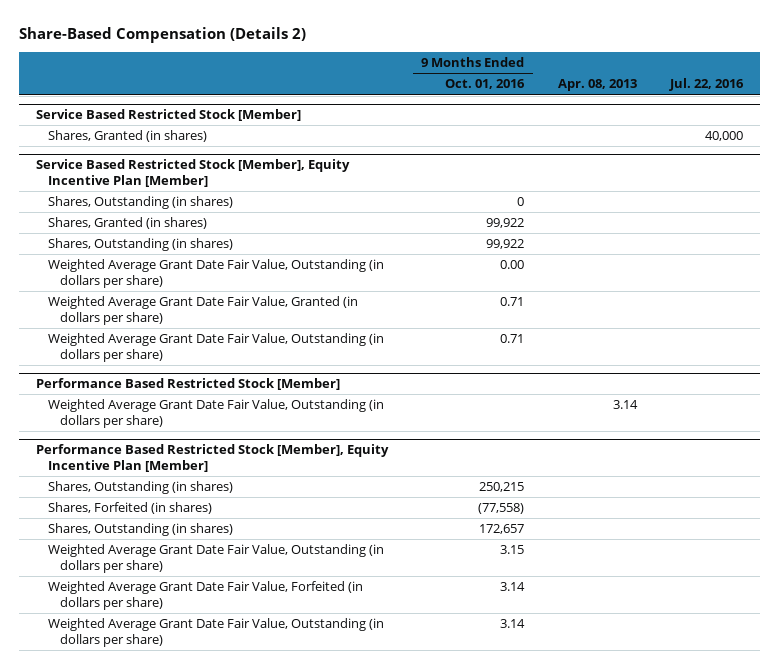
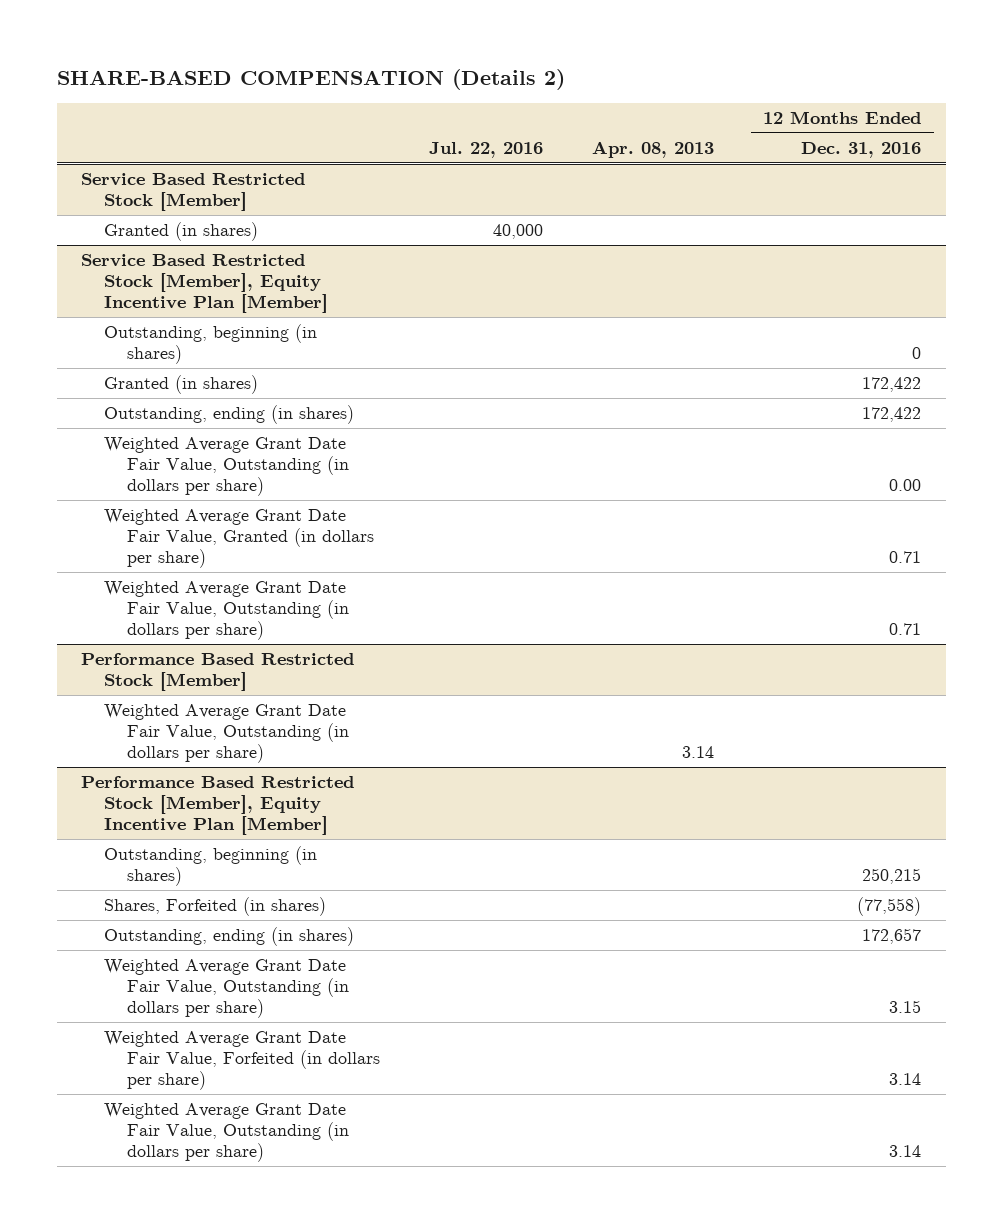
- Share-Based Compensation (Details 2)
+ SHARE-BASED COMPENSATION (Details 2)
- | 9 Months Ended Oct. 01, 2016 | Apr. 08, 2013 | Jul. 22, 2016
+ | Jul. 22, 2016 | Apr. 08, 2013 | 12 Months Ended Dec. 31, 2016
@ Service Based Restricted Stock [Member]
- Shares, Granted (in shares) | | | 40,000
+ Granted (in shares) | 40,000 | |
@ Service Based Restricted Stock [Member], Equity Incentive Plan [Member]
- Shares, Outstanding (in shares) | 0 | |
- Shares, Granted (in shares) | 99,922 | |
- Shares, Outstanding (in shares) | 99,922 | |
+ Outstanding, beginning (in shares) | | | 0
+ Granted (in shares) | | | 172,422
+ Outstanding, ending (in shares) | | | 172,422
@ Performance Based Restricted Stock [Member], Equity Incentive Plan [Member]
- Shares, Outstanding (in shares) | 250,215 | |
+ Outstanding, beginning (in shares) | | | 250,215
- Shares, Outstanding (in shares) | 172,657 | |
+ Outstanding, ending (in shares) | | | 172,657

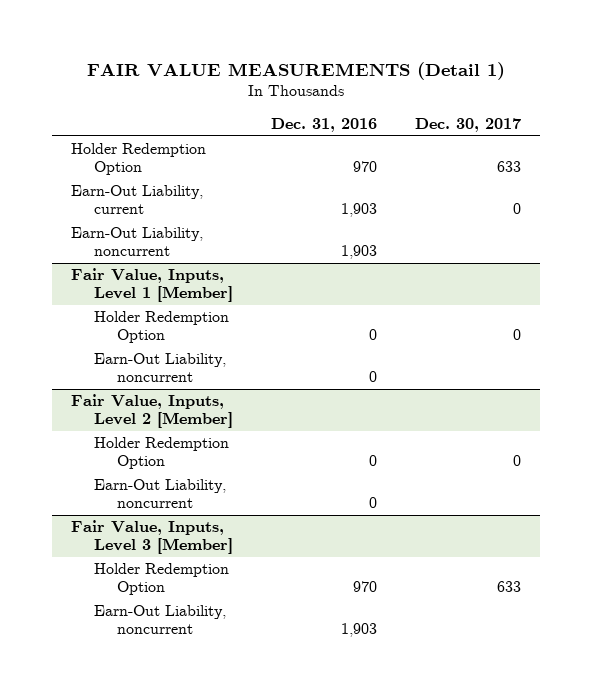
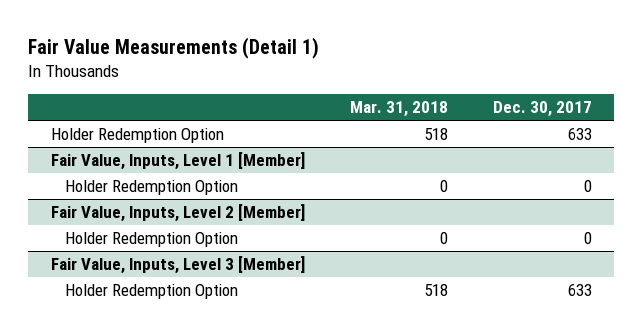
- FAIR VALUE MEASUREMENTS (Detail 1)
+ Fair Value Measurements (Detail 1)
- | Dec. 31, 2016 | Dec. 30, 2017
+ | Mar. 31, 2018 | Dec. 30, 2017
- Earn-Out Liability, current | 1,903 | 0
- Earn-Out Liability, noncurrent | 1,903 |
@ Fair Value, Inputs, Level 1 [Member]
- Earn-Out Liability, noncurrent | 0 |
@ Fair Value, Inputs, Level 2 [Member]
- Earn-Out Liability, noncurrent | 0 |
@ Fair Value, Inputs, Level 3 [Member]
- Earn-Out Liability, noncurrent | 1,903 |

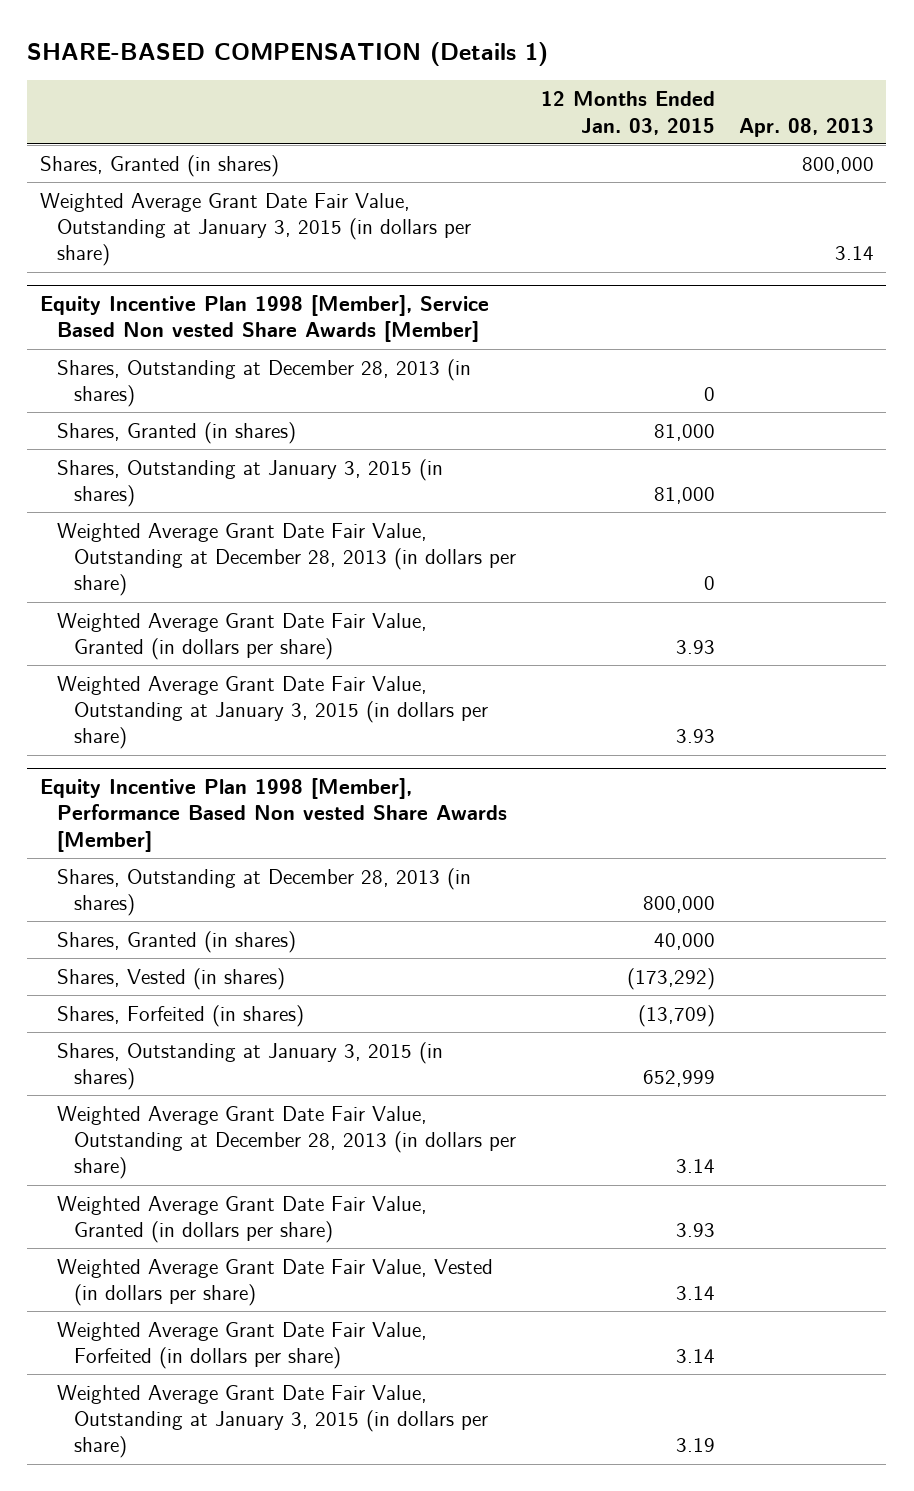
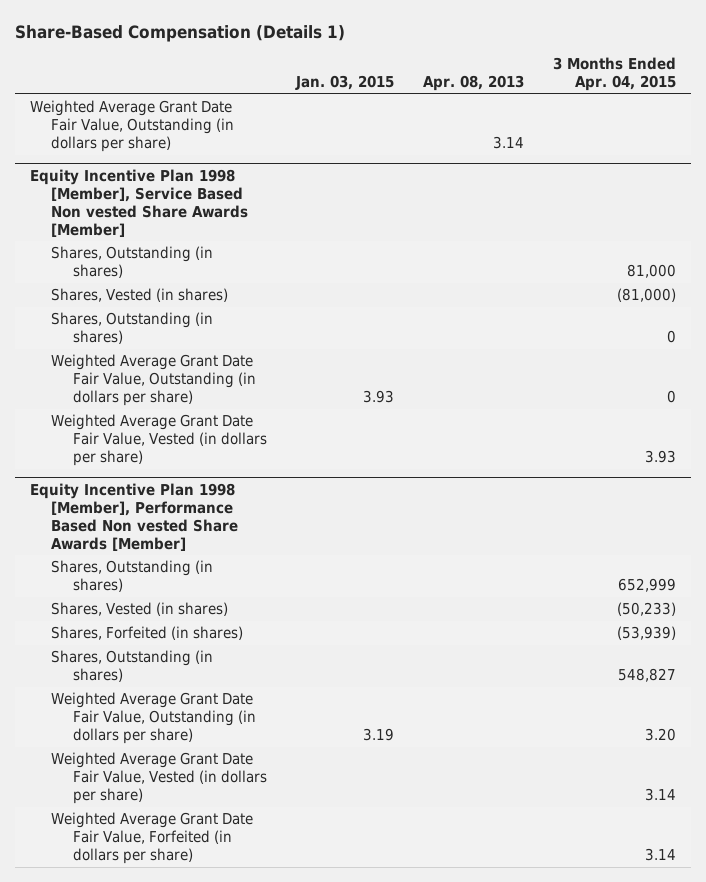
- SHARE-BASED COMPENSATION (Details 1)
+ Share-Based Compensation (Details 1)
- | 12 Months Ended Jan. 03, 2015 | Apr. 08, 2013
+ | Jan. 03, 2015 | Apr. 08, 2013 | 3 Months Ended Apr. 04, 2015
- Shares, Granted (in shares) | | 800,000
- Weighted Average Grant Date Fair Value, Outstanding at January 3, 2015 (in dollars per share) | | 3.14
+ Weighted Average Grant Date Fair Value, Outstanding (in dollars per share) | | 3.14 |
@ Equity Incentive Plan 1998 [Member], Service Based Non vested Share Awards [Member]
- Shares, Outstanding at December 28, 2013 (in shares) | 0 |
- Shares, Granted (in shares) | 81,000 |
- Shares, Outstanding at January 3, 2015 (in shares) | 81,000 |
- Weighted Average Grant Date Fair Value, Outstanding at December 28, 2013 (in dollars per share) | 0 |
- Weighted Average Grant Date Fair Value, Granted (in dollars per share) | 3.93 |
- Weighted Average Grant Date Fair Value, Outstanding at January 3, 2015 (in dollars per share) | 3.93 |
+ Shares, Outstanding (in shares) | | | 81,000
+ Shares, Vested (in shares) | | | (81,000)
+ Shares, Outstanding (in shares) | | | 0
+ Weighted Average Grant Date Fair Value, Outstanding (in dollars per share) | 3.93 | | 0
+ Weighted Average Grant Date Fair Value, Vested (in dollars per share) | | | 3.93
@ Equity Incentive Plan 1998 [Member], Performance Based Non vested Share Awards [Member]
- Shares, Outstanding at December 28, 2013 (in shares) | 800,000 |
- Shares, Granted (in shares) | 40,000 |
+ Shares, Outstanding (in shares) | | | 652,999
- Shares, Outstanding at January 3, 2015 (in shares) | 652,999 |
- Weighted Average Grant Date Fair Value, Outstanding at December 28, 2013 (in dollars per share) | 3.14 |
- Weighted Average Grant Date Fair Value, Granted (in dollars per share) | 3.93 |
+ Shares, Outstanding (in shares) | | | 548,827
+ Weighted Average Grant Date Fair Value, Outstanding (in dollars per share) | 3.19 | | 3.20
- Weighted Average Grant Date Fair Value, Outstanding at January 3, 2015 (in dollars per share) | 3.19 |

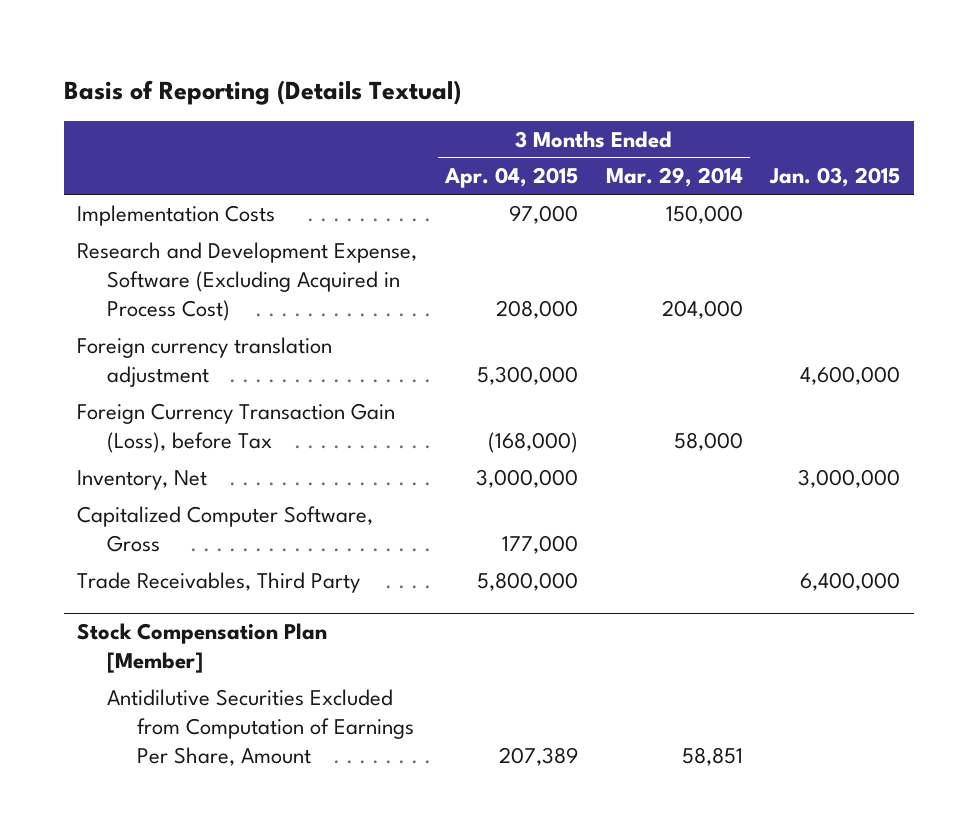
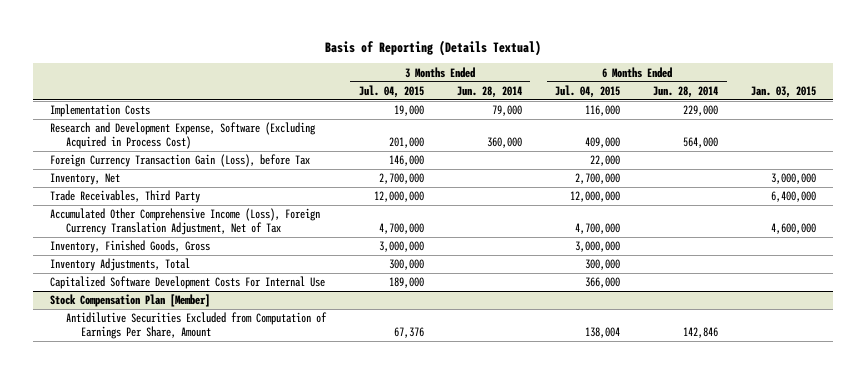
- | 3 Months Ended Apr. 04, 2015 | 3 Months Ended Mar. 29, 2014 | Jan. 03, 2015
+ | 3 Months Ended Jul. 04, 2015 | 3 Months Ended Jun. 28, 2014 | 6 Months Ended Jul. 04, 2015 | 6 Months Ended Jun. 28, 2014 | Jan. 03, 2015
- Foreign currency translation adjustment | 5,300,000 | | 4,600,000
- Capitalized Computer Software, Gross | 177,000 | |
+ Accumulated Other Comprehensive Income (Loss), Foreign Currency Translation Adjustment, Net of Tax | 4,700,000 | | 4,700,000 | | 4,600,000
+ Inventory, Finished Goods, Gross | 3,000,000 | | 3,000,000 | |
+ Inventory Adjustments, Total | 300,000 | | 300,000 | |
+ Capitalized Software Development Costs For Internal Use | 189,000 | | 366,000 | |

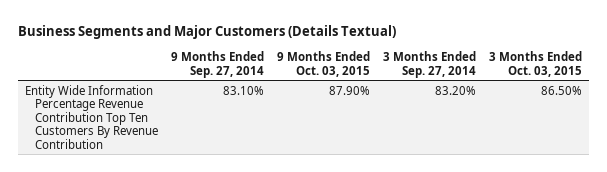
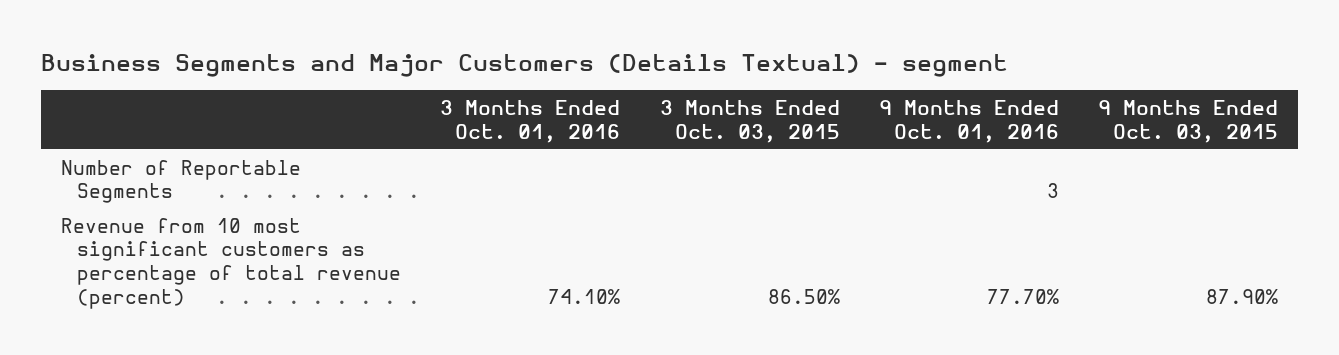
- Business Segments and Major Customers (Details Textual)
+ Business Segments and Major Customers (Details Textual) - segment
- | 9 Months Ended Sep. 27, 2014 | 9 Months Ended Oct. 03, 2015 | 3 Months Ended Sep. 27, 2014 | 3 Months Ended Oct. 03, 2015
+ | 3 Months Ended Oct. 01, 2016 | 3 Months Ended Oct. 03, 2015 | 9 Months Ended Oct. 01, 2016 | 9 Months Ended Oct. 03, 2015
- Entity Wide Information Percentage Revenue Contribution Top Ten Customers By Revenue Contribution | 83.10% | 87.90% | 83.20% | 86.50%
+ Number of Reportable Segments | | | 3 |
+ Revenue from 10 most significant customers as percentage of total revenue (percent) | 74.10% | 86.50% | 77.70% | 87.90%

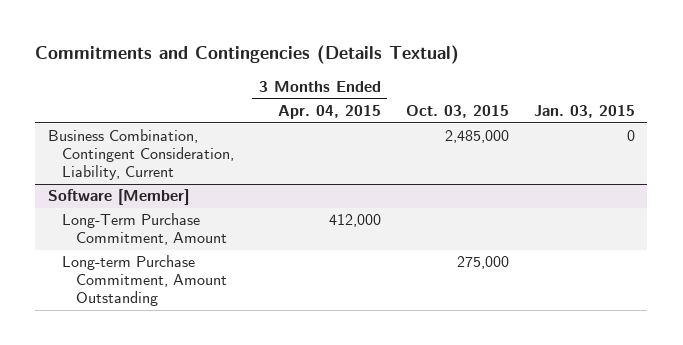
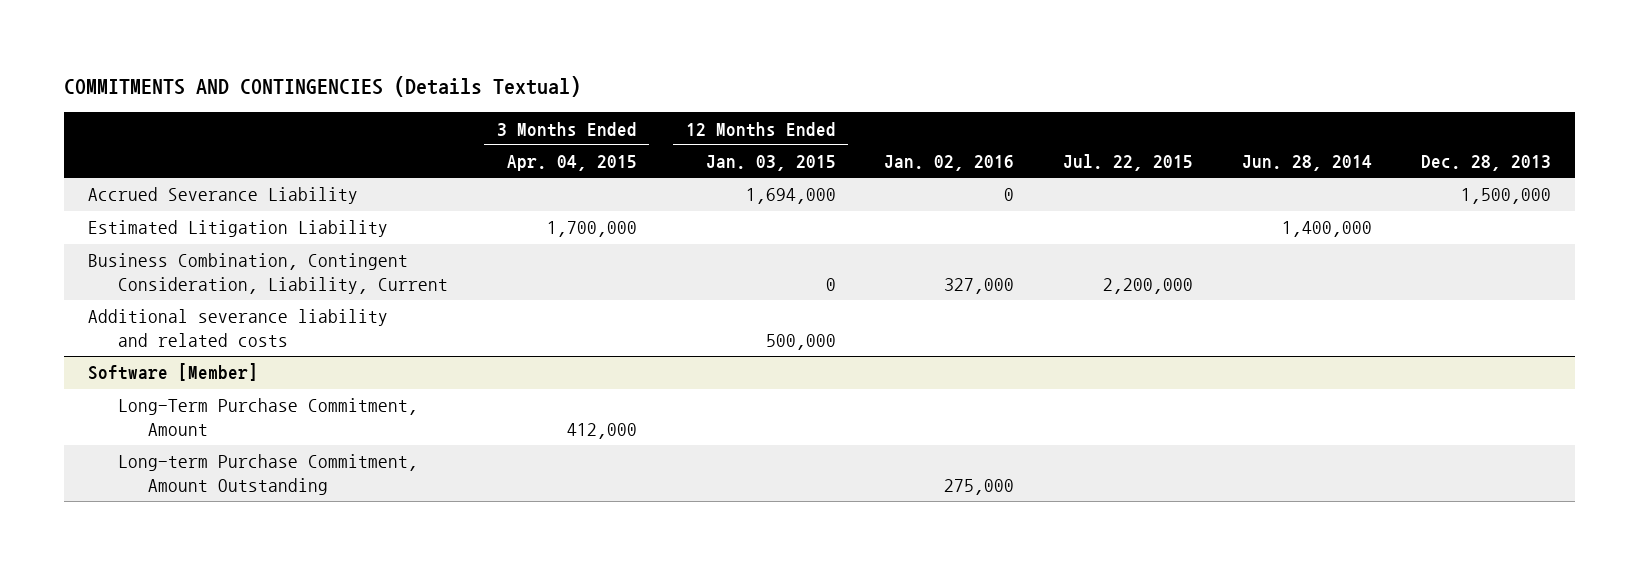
- Commitments and Contingencies (Details Textual)
+ COMMITMENTS AND CONTINGENCIES (Details Textual)
- | 3 Months Ended Apr. 04, 2015 | Oct. 03, 2015 | Jan. 03, 2015
+ | 3 Months Ended Apr. 04, 2015 | 12 Months Ended Jan. 03, 2015 | Jan. 02, 2016 | Jul. 22, 2015 | Jun. 28, 2014 | Dec. 28, 2013
+ Accrued Severance Liability | | 1,694,000 | 0 | | | 1,500,000
+ Estimated Litigation Liability | 1,700,000 | | | | 1,400,000 |
+ Additional severance liability and related costs | | 500,000 | | | |

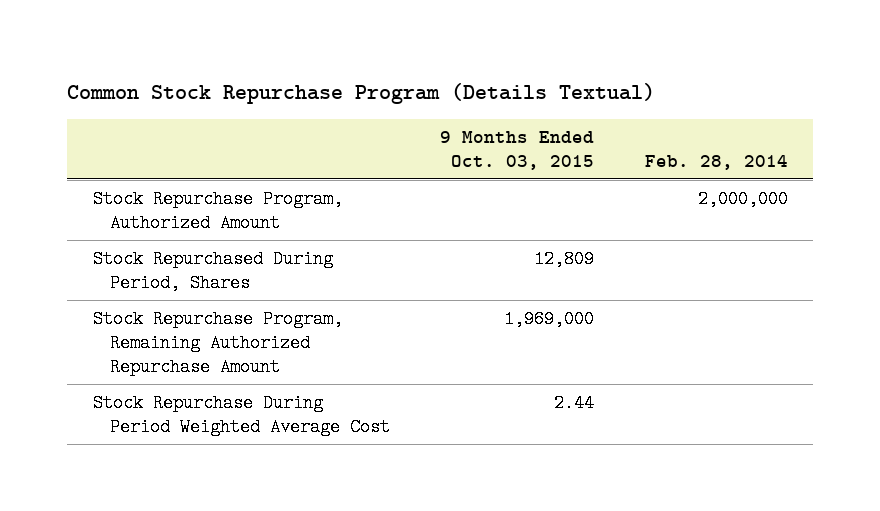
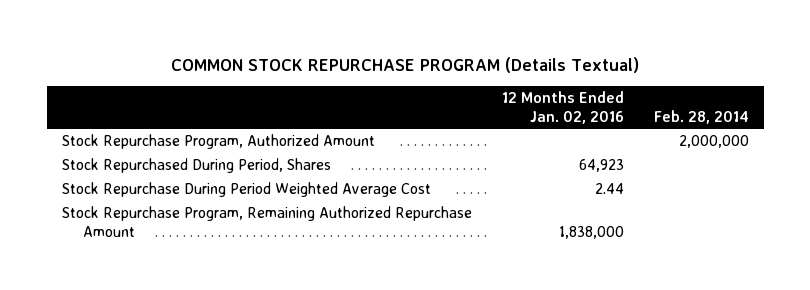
- Common Stock Repurchase Program (Details Textual)
+ COMMON STOCK REPURCHASE PROGRAM (Details Textual)
- | 9 Months Ended Oct. 03, 2015 | Feb. 28, 2014
+ | 12 Months Ended Jan. 02, 2016 | Feb. 28, 2014
moved down: Stock Repurchase Program, Remaining Authorized Repurchase Amount | 1,838,000 |

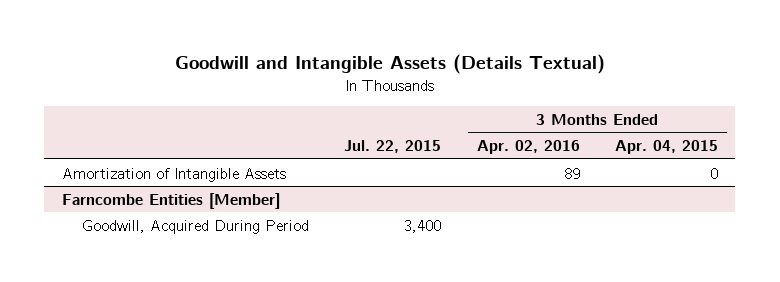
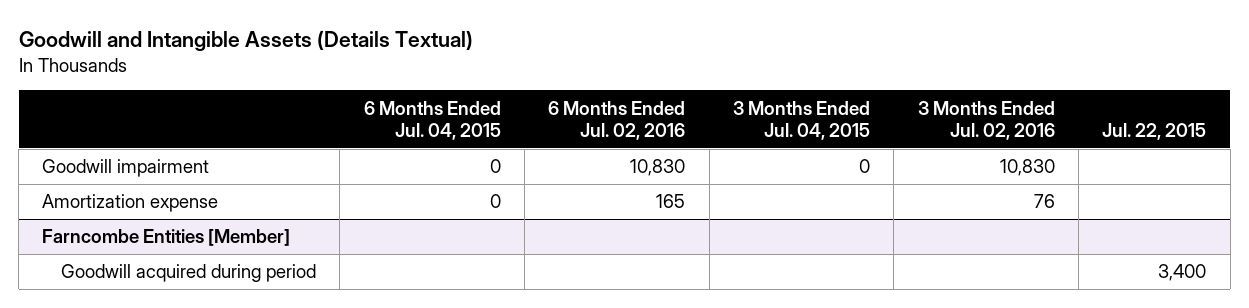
- | Jul. 22, 2015 | 3 Months Ended Apr. 02, 2016 | 3 Months Ended Apr. 04, 2015
+ | 6 Months Ended Jul. 04, 2015 | 6 Months Ended Jul. 02, 2016 | 3 Months Ended Jul. 04, 2015 | 3 Months Ended Jul. 02, 2016 | Jul. 22, 2015
- Amortization of Intangible Assets | | 89 | 0
+ Goodwill impairment | 0 | 10,830 | 0 | 10,830 |
+ Amortization expense | 0 | 165 | | 76 |
@ Farncombe Entities [Member]
- Goodwill, Acquired During Period | 3,400 | |
+ Goodwill acquired during period | | | | | 3,400

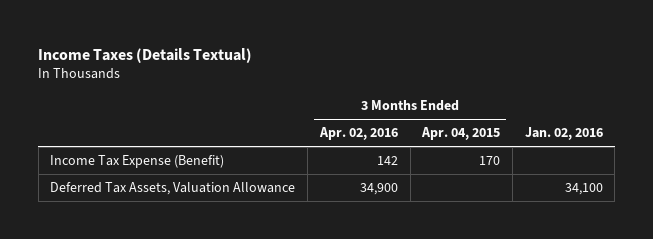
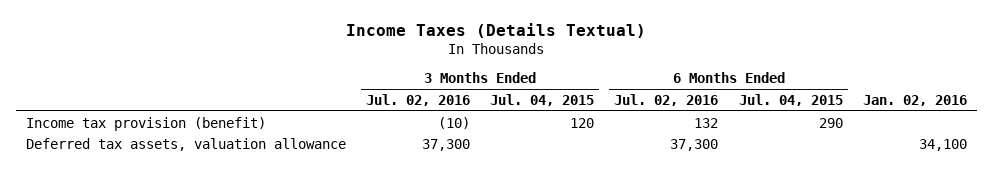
- | 3 Months Ended Apr. 02, 2016 | 3 Months Ended Apr. 04, 2015 | Jan. 02, 2016
+ | 3 Months Ended Jul. 02, 2016 | 3 Months Ended Jul. 04, 2015 | 6 Months Ended Jul. 02, 2016 | 6 Months Ended Jul. 04, 2015 | Jan. 02, 2016
- Income Tax Expense (Benefit) | 142 | 170 |
- Deferred Tax Assets, Valuation Allowance | 34,900 | | 34,100
+ Income tax provision (benefit) | (10) | 120 | 132 | 290 |
+ Deferred tax assets, valuation allowance | 37,300 | | 37,300 | | 34,100

